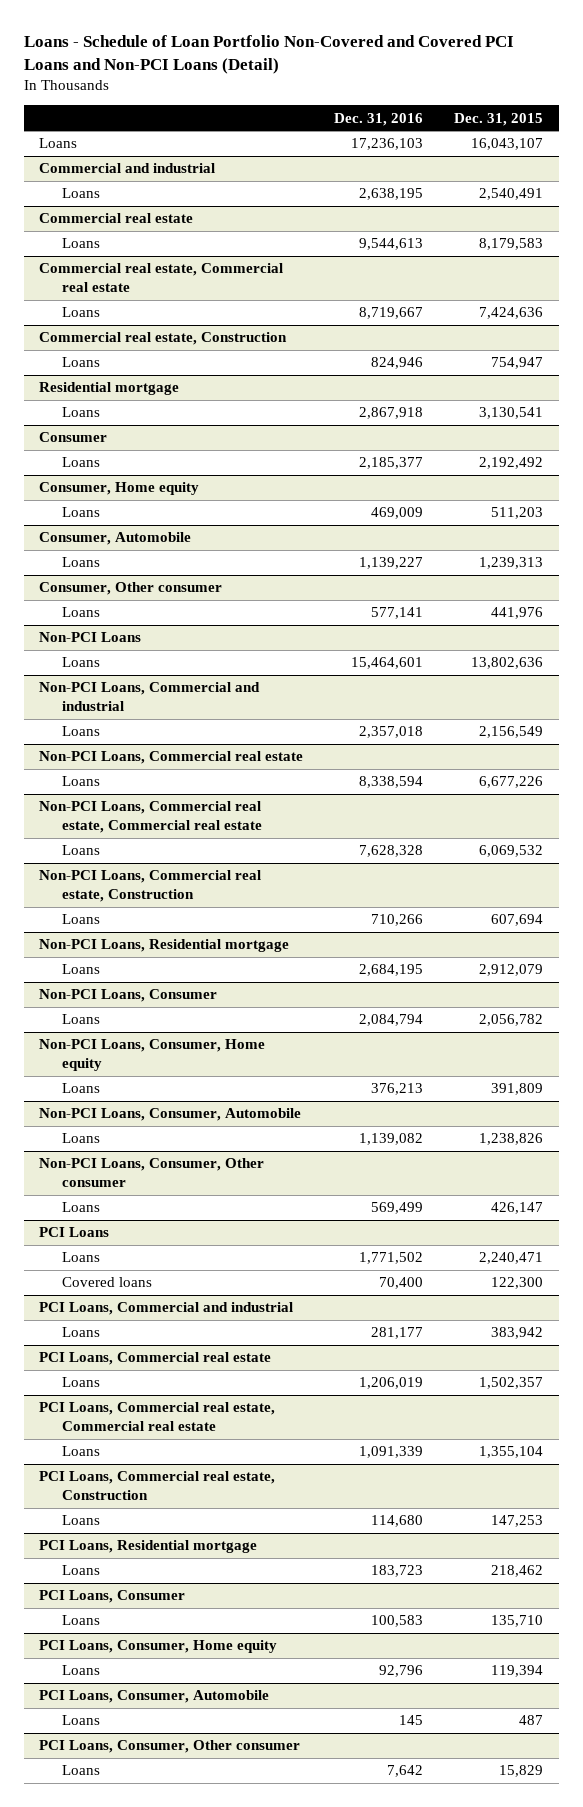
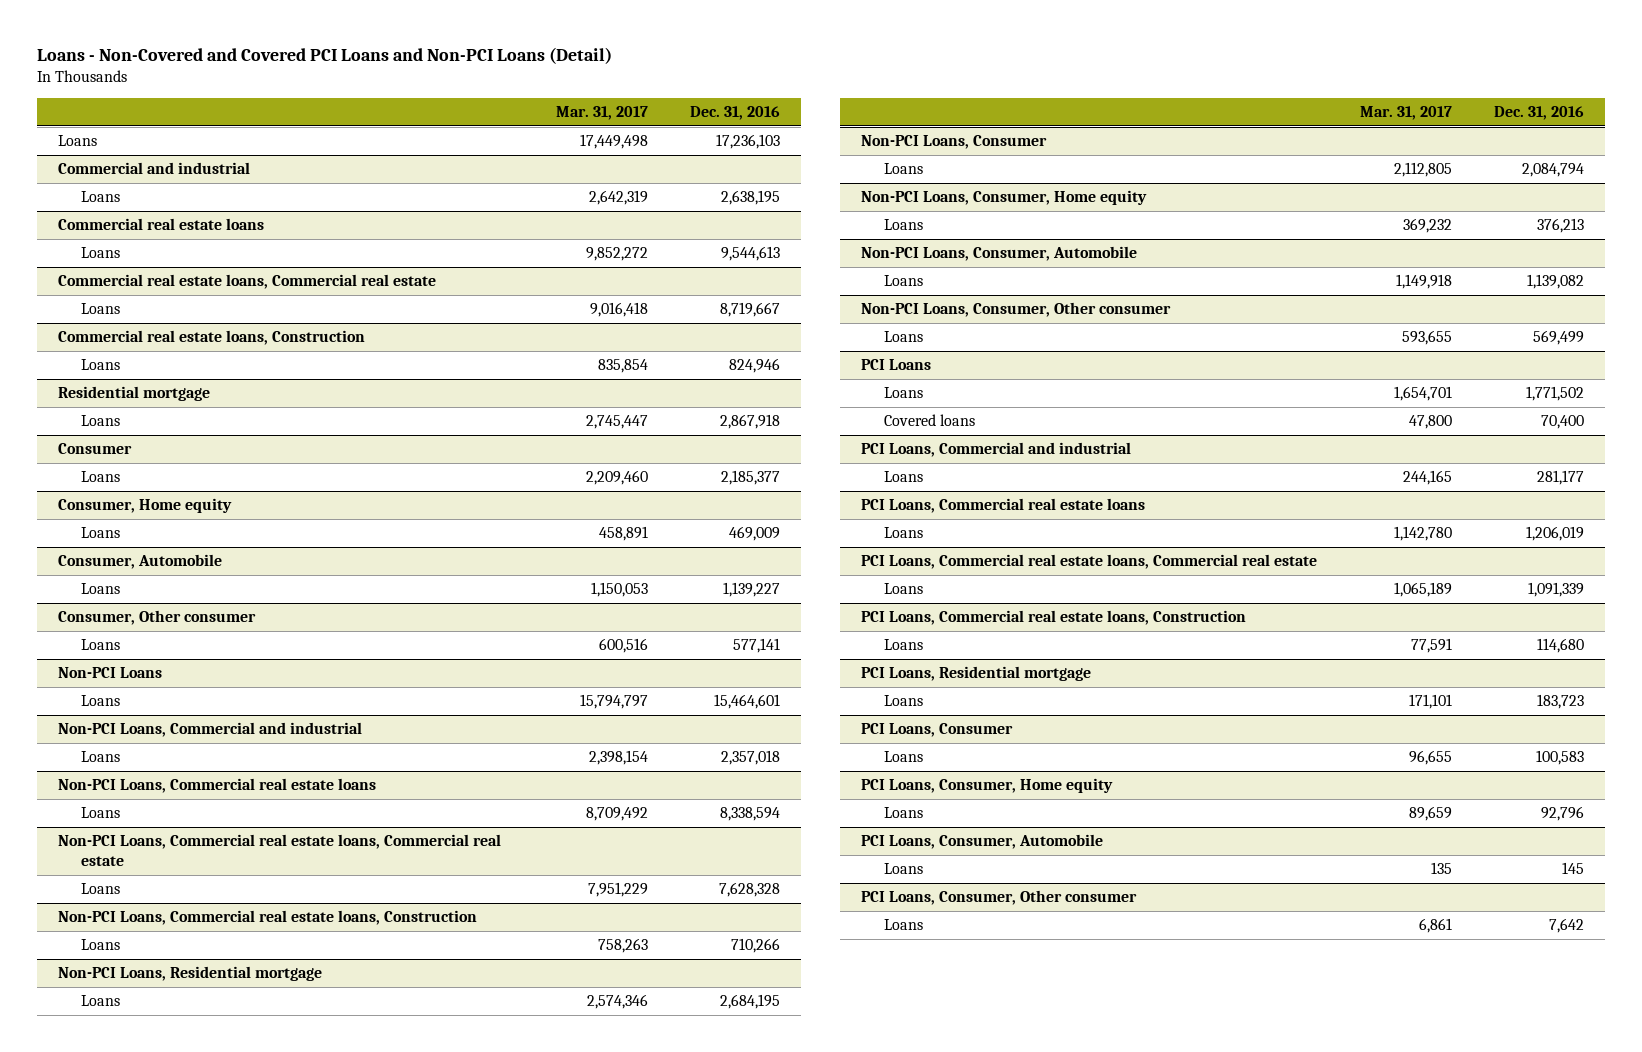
- Loans - Schedule of Loan Portfolio Non-Covered and Covered PCI Loans and Non-PCI Loans (Detail)
+ Loans - Non-Covered and Covered PCI Loans and Non-PCI Loans (Detail)
- | Dec. 31, 2016 | Dec. 31, 2015
+ | Mar. 31, 2017 | Dec. 31, 2016
- Commercial real estate
+ Commercial real estate loans
- Commercial real estate, Commercial real estate
+ Commercial real estate loans, Commercial real estate
- Commercial real estate, Construction
+ Commercial real estate loans, Construction
- Non-PCI Loans, Commercial real estate
+ Non-PCI Loans, Commercial real estate loans
- Non-PCI Loans, Commercial real estate, Commercial real estate
+ Non-PCI Loans, Commercial real estate loans, Commercial real estate
- Non-PCI Loans, Commercial real estate, Construction
+ Non-PCI Loans, Commercial real estate loans, Construction
- PCI Loans, Commercial real estate
+ PCI Loans, Commercial real estate loans
- PCI Loans, Commercial real estate, Commercial real estate
+ PCI Loans, Commercial real estate loans, Commercial real estate
- PCI Loans, Commercial real estate, Construction
+ PCI Loans, Commercial real estate loans, Construction

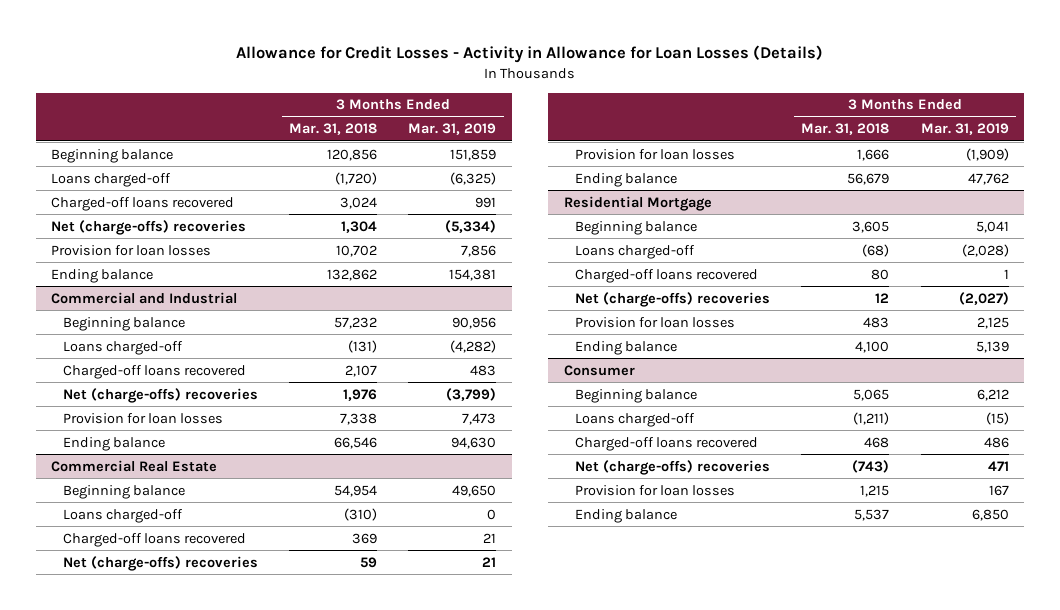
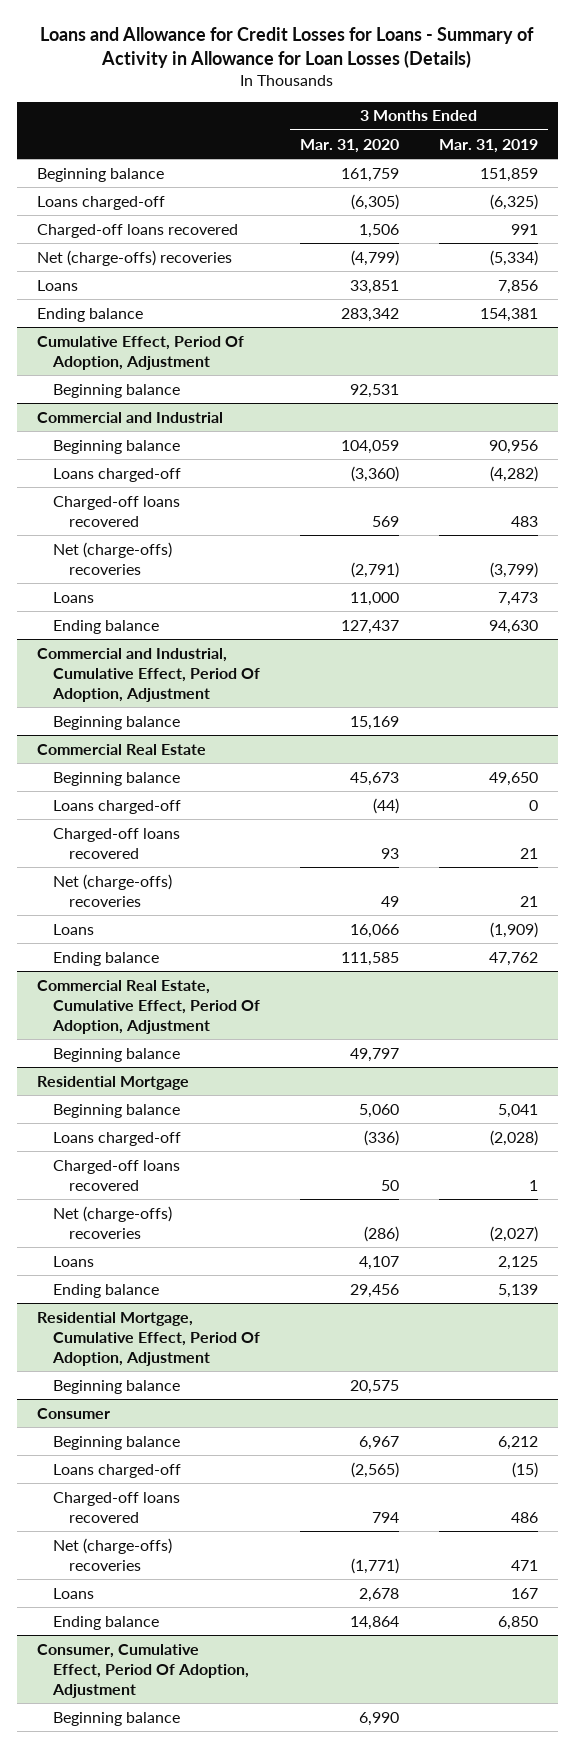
- Allowance for Credit Losses - Activity in Allowance for Loan Losses (Details)
+ Loans and Allowance for Credit Losses for Loans - Summary of Activity in Allowance for Loan Losses (Details)
- | 3 Months Ended Mar. 31, 2018 | 3 Months Ended Mar. 31, 2019
+ | 3 Months Ended Mar. 31, 2020 | 3 Months Ended Mar. 31, 2019
- Provision for loan losses | 10,702 | 7,856
+ Loans | 33,851 | 7,856
+ Cumulative Effect, Period Of Adoption, Adjustment
+ Beginning balance | 92,531 |
@ Commercial and Industrial
- Provision for loan losses | 7,338 | 7,473
+ Loans | 11,000 | 7,473
+ Commercial and Industrial, Cumulative Effect, Period Of Adoption, Adjustment
+ Beginning balance | 15,169 |
@ Commercial Real Estate
- Provision for loan losses | 1,666 | (1,909)
+ Loans | 16,066 | (1,909)
+ Commercial Real Estate, Cumulative Effect, Period Of Adoption, Adjustment
+ Beginning balance | 49,797 |
@ Residential Mortgage
- Provision for loan losses | 483 | 2,125
+ Loans | 4,107 | 2,125
+ Residential Mortgage, Cumulative Effect, Period Of Adoption, Adjustment
+ Beginning balance | 20,575 |
@ Consumer
- Provision for loan losses | 1,215 | 167
+ Loans | 2,678 | 167
+ Consumer, Cumulative Effect, Period Of Adoption, Adjustment
+ Beginning balance | 6,990 |

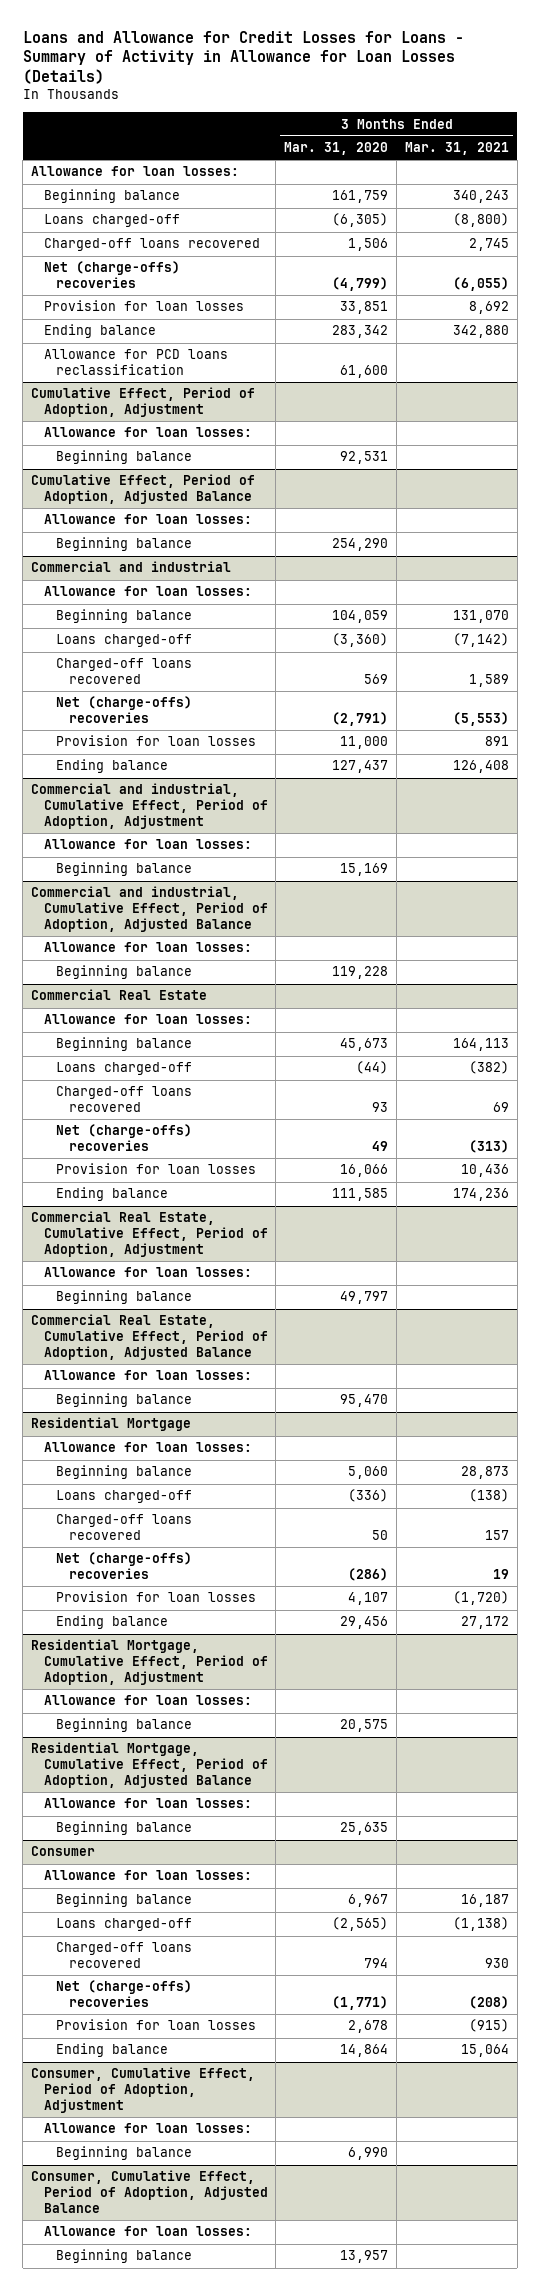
- | 3 Months Ended Mar. 31, 2020 | 3 Months Ended Mar. 31, 2019
+ | 3 Months Ended Mar. 31, 2020 | 3 Months Ended Mar. 31, 2021
+ Allowance for loan losses:
- Loans | 33,851 | 7,856
+ Provision for loan losses | 33,851 | 8,692
- Cumulative Effect, Period Of Adoption, Adjustment
+ Allowance for PCD loans reclassification | 61,600 |
+ Cumulative Effect, Period of Adoption, Adjustment
+ Allowance for loan losses:
- Commercial and Industrial
+ Cumulative Effect, Period of Adoption, Adjusted Balance
+ Allowance for loan losses:
+ Beginning balance | 254,290 |
+ Commercial and industrial
+ Allowance for loan losses:
- Loans | 11,000 | 7,473
+ Provision for loan losses | 11,000 | 891
- Commercial and Industrial, Cumulative Effect, Period Of Adoption, Adjustment
+ Commercial and industrial, Cumulative Effect, Period of Adoption, Adjustment
+ Allowance for loan losses:
+ Commercial and industrial, Cumulative Effect, Period of Adoption, Adjusted Balance
+ Allowance for loan losses:
+ Beginning balance | 119,228 |
@ Commercial Real Estate
+ Allowance for loan losses:
- Loans | 16,066 | (1,909)
+ Provision for loan losses | 16,066 | 10,436
- Commercial Real Estate, Cumulative Effect, Period Of Adoption, Adjustment
+ Commercial Real Estate, Cumulative Effect, Period of Adoption, Adjustment
+ Allowance for loan losses:
+ Commercial Real Estate, Cumulative Effect, Period of Adoption, Adjusted Balance
+ Allowance for loan losses:
+ Beginning balance | 95,470 |
@ Residential Mortgage
+ Allowance for loan losses:
- Loans | 4,107 | 2,125
+ Provision for loan losses | 4,107 | (1,720)
- Residential Mortgage, Cumulative Effect, Period Of Adoption, Adjustment
+ Residential Mortgage, Cumulative Effect, Period of Adoption, Adjustment
+ Allowance for loan losses:
+ Residential Mortgage, Cumulative Effect, Period of Adoption, Adjusted Balance
+ Allowance for loan losses:
+ Beginning balance | 25,635 |
@ Consumer
+ Allowance for loan losses:
- Loans | 2,678 | 167
+ Provision for loan losses | 2,678 | (915)
- Consumer, Cumulative Effect, Period Of Adoption, Adjustment
+ Consumer, Cumulative Effect, Period of Adoption, Adjustment
+ Allowance for loan losses:
+ Consumer, Cumulative Effect, Period of Adoption, Adjusted Balance
+ Allowance for loan losses:
+ Beginning balance | 13,957 |

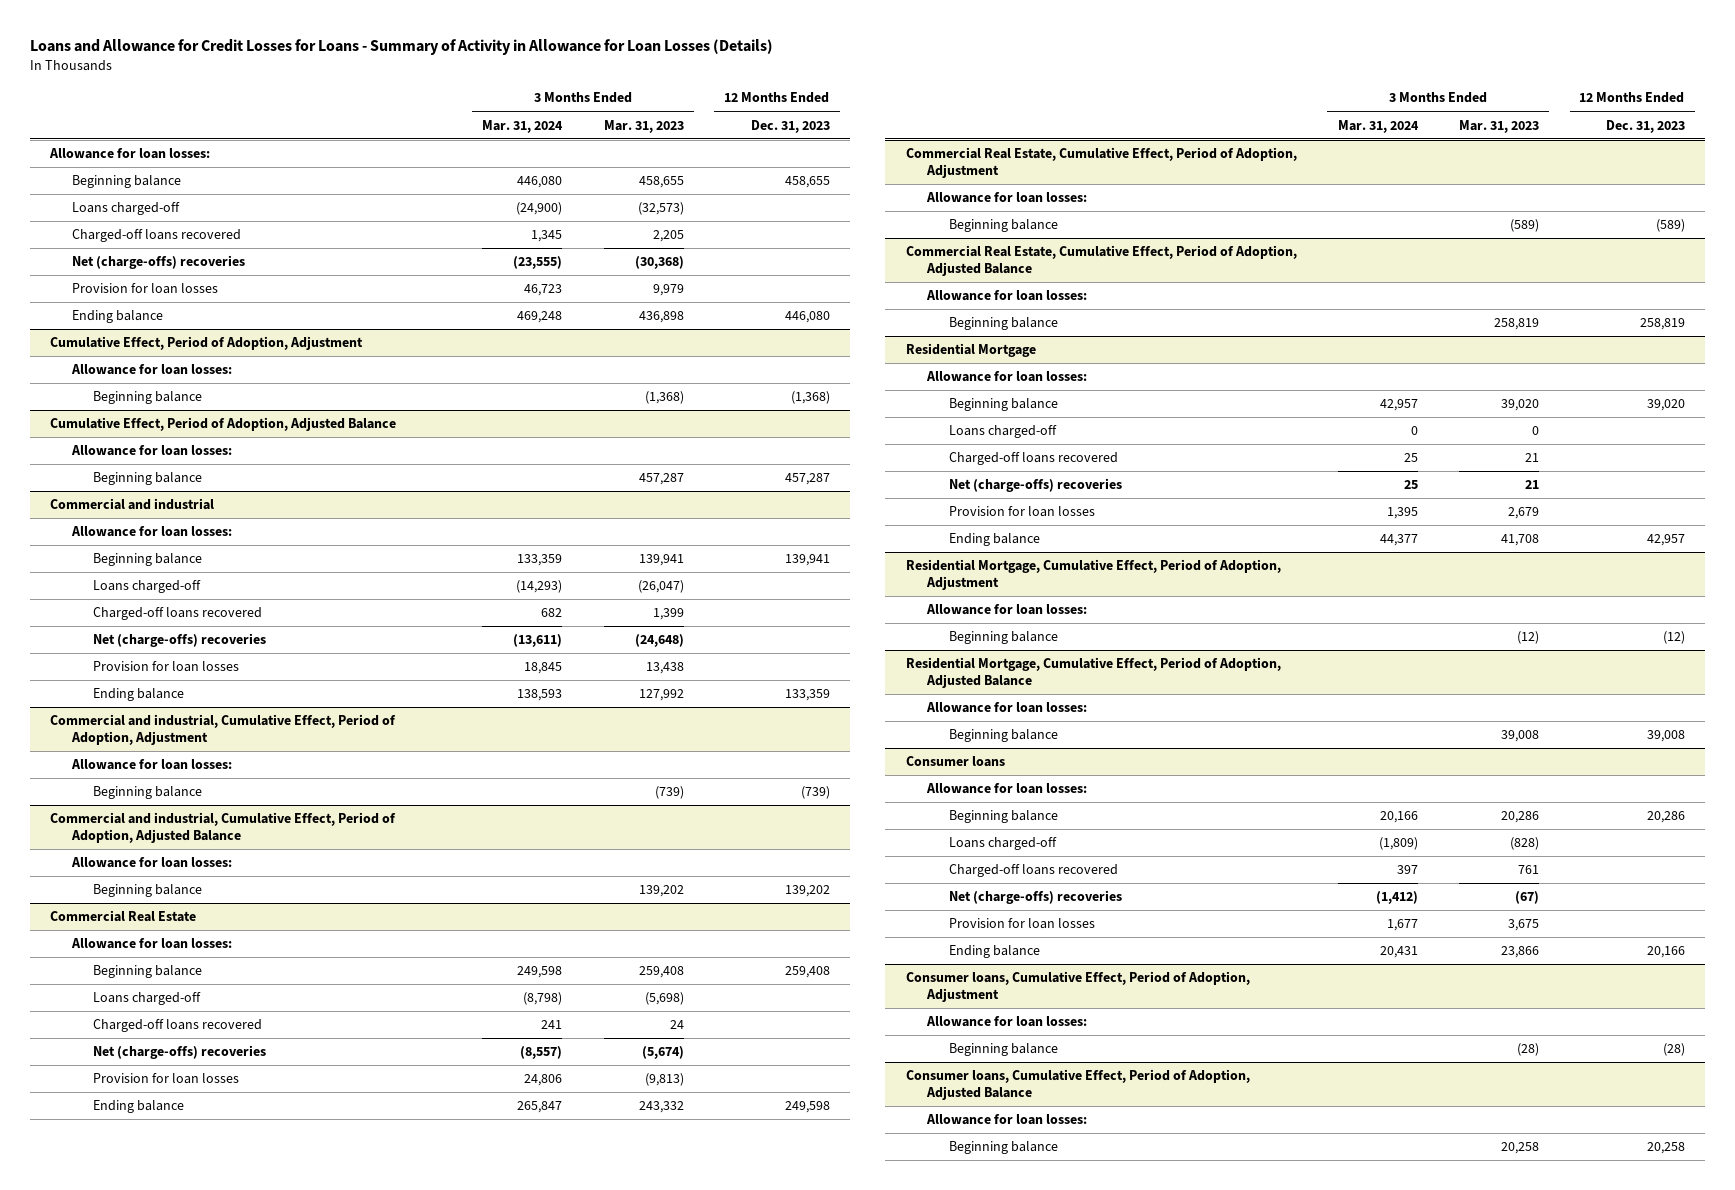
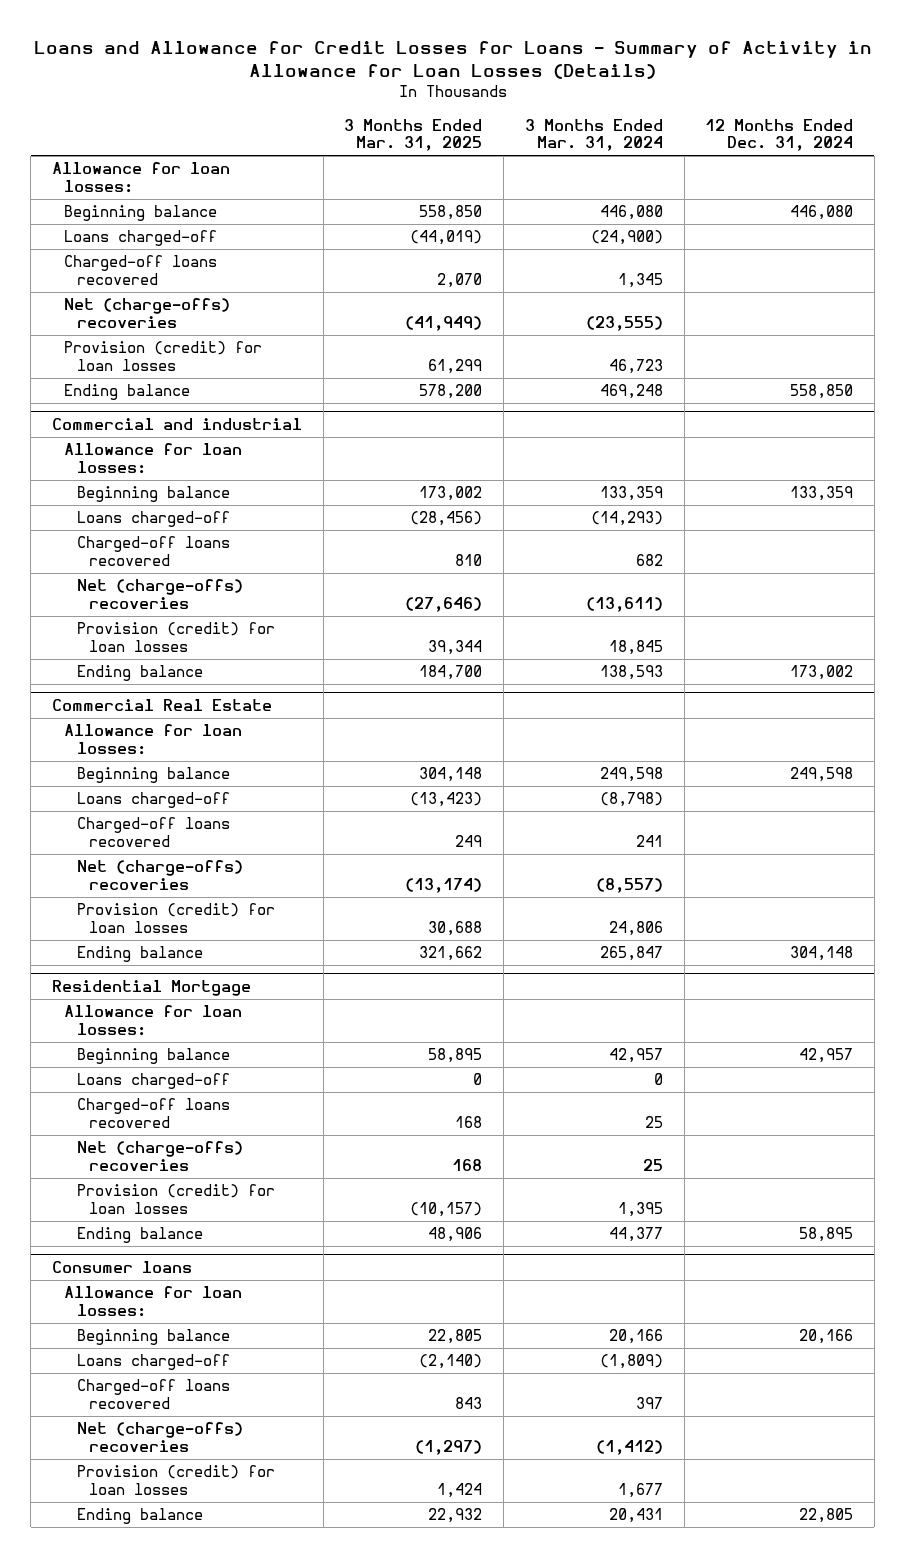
- | 3 Months Ended Mar. 31, 2024 | 3 Months Ended Mar. 31, 2023 | 12 Months Ended Dec. 31, 2023
+ | 3 Months Ended Mar. 31, 2025 | 3 Months Ended Mar. 31, 2024 | 12 Months Ended Dec. 31, 2024
- Provision for loan losses | 46,723 | 9,979 |
+ Provision (credit) for loan losses | 61,299 | 46,723 |
- Cumulative Effect, Period of Adoption, Adjustment
- Allowance for loan losses:
- Beginning balance | | (1,368) | (1,368)
- Cumulative Effect, Period of Adoption, Adjusted Balance
- Allowance for loan losses:
- Beginning balance | | 457,287 | 457,287
@ Commercial and industrial
- Provision for loan losses | 18,845 | 13,438 |
+ Provision (credit) for loan losses | 39,344 | 18,845 |
- Commercial and industrial, Cumulative Effect, Period of Adoption, Adjustment
- Allowance for loan losses:
- Beginning balance | | (739) | (739)
- Commercial and industrial, Cumulative Effect, Period of Adoption, Adjusted Balance
- Allowance for loan losses:
- Beginning balance | | 139,202 | 139,202
@ Commercial Real Estate
- Provision for loan losses | 24,806 | (9,813) |
+ Provision (credit) for loan losses | 30,688 | 24,806 |
- Commercial Real Estate, Cumulative Effect, Period of Adoption, Adjustment
- Allowance for loan losses:
- Beginning balance | | (589) | (589)
- Commercial Real Estate, Cumulative Effect, Period of Adoption, Adjusted Balance
- Allowance for loan losses:
- Beginning balance | | 258,819 | 258,819
@ Residential Mortgage
- Provision for loan losses | 1,395 | 2,679 |
+ Provision (credit) for loan losses | (10,157) | 1,395 |
- Residential Mortgage, Cumulative Effect, Period of Adoption, Adjustment
- Allowance for loan losses:
- Beginning balance | | (12) | (12)
- Residential Mortgage, Cumulative Effect, Period of Adoption, Adjusted Balance
- Allowance for loan losses:
- Beginning balance | | 39,008 | 39,008
@ Consumer loans
- Provision for loan losses | 1,677 | 3,675 |
+ Provision (credit) for loan losses | 1,424 | 1,677 |
- Consumer loans, Cumulative Effect, Period of Adoption, Adjustment
- Allowance for loan losses:
- Beginning balance | | (28) | (28)
- Consumer loans, Cumulative Effect, Period of Adoption, Adjusted Balance
- Allowance for loan losses:
- Beginning balance | | 20,258 | 20,258

